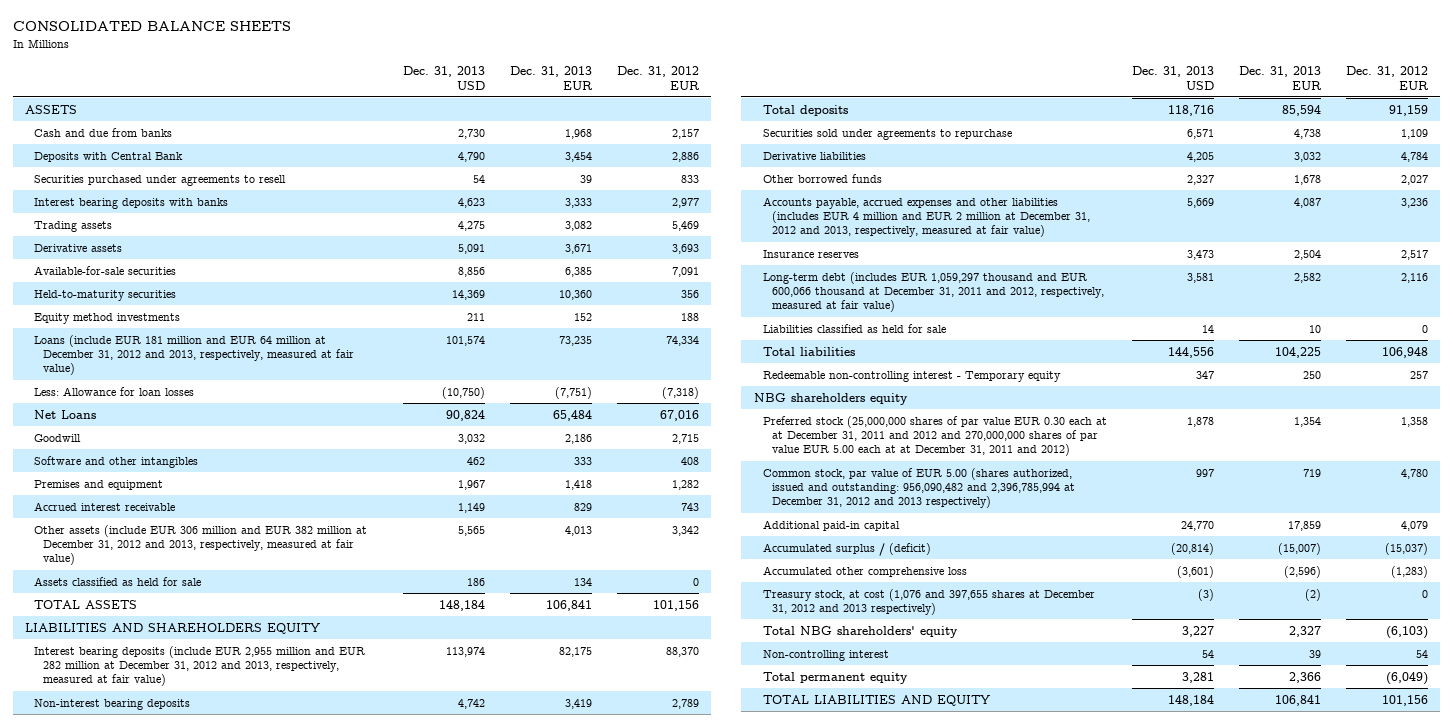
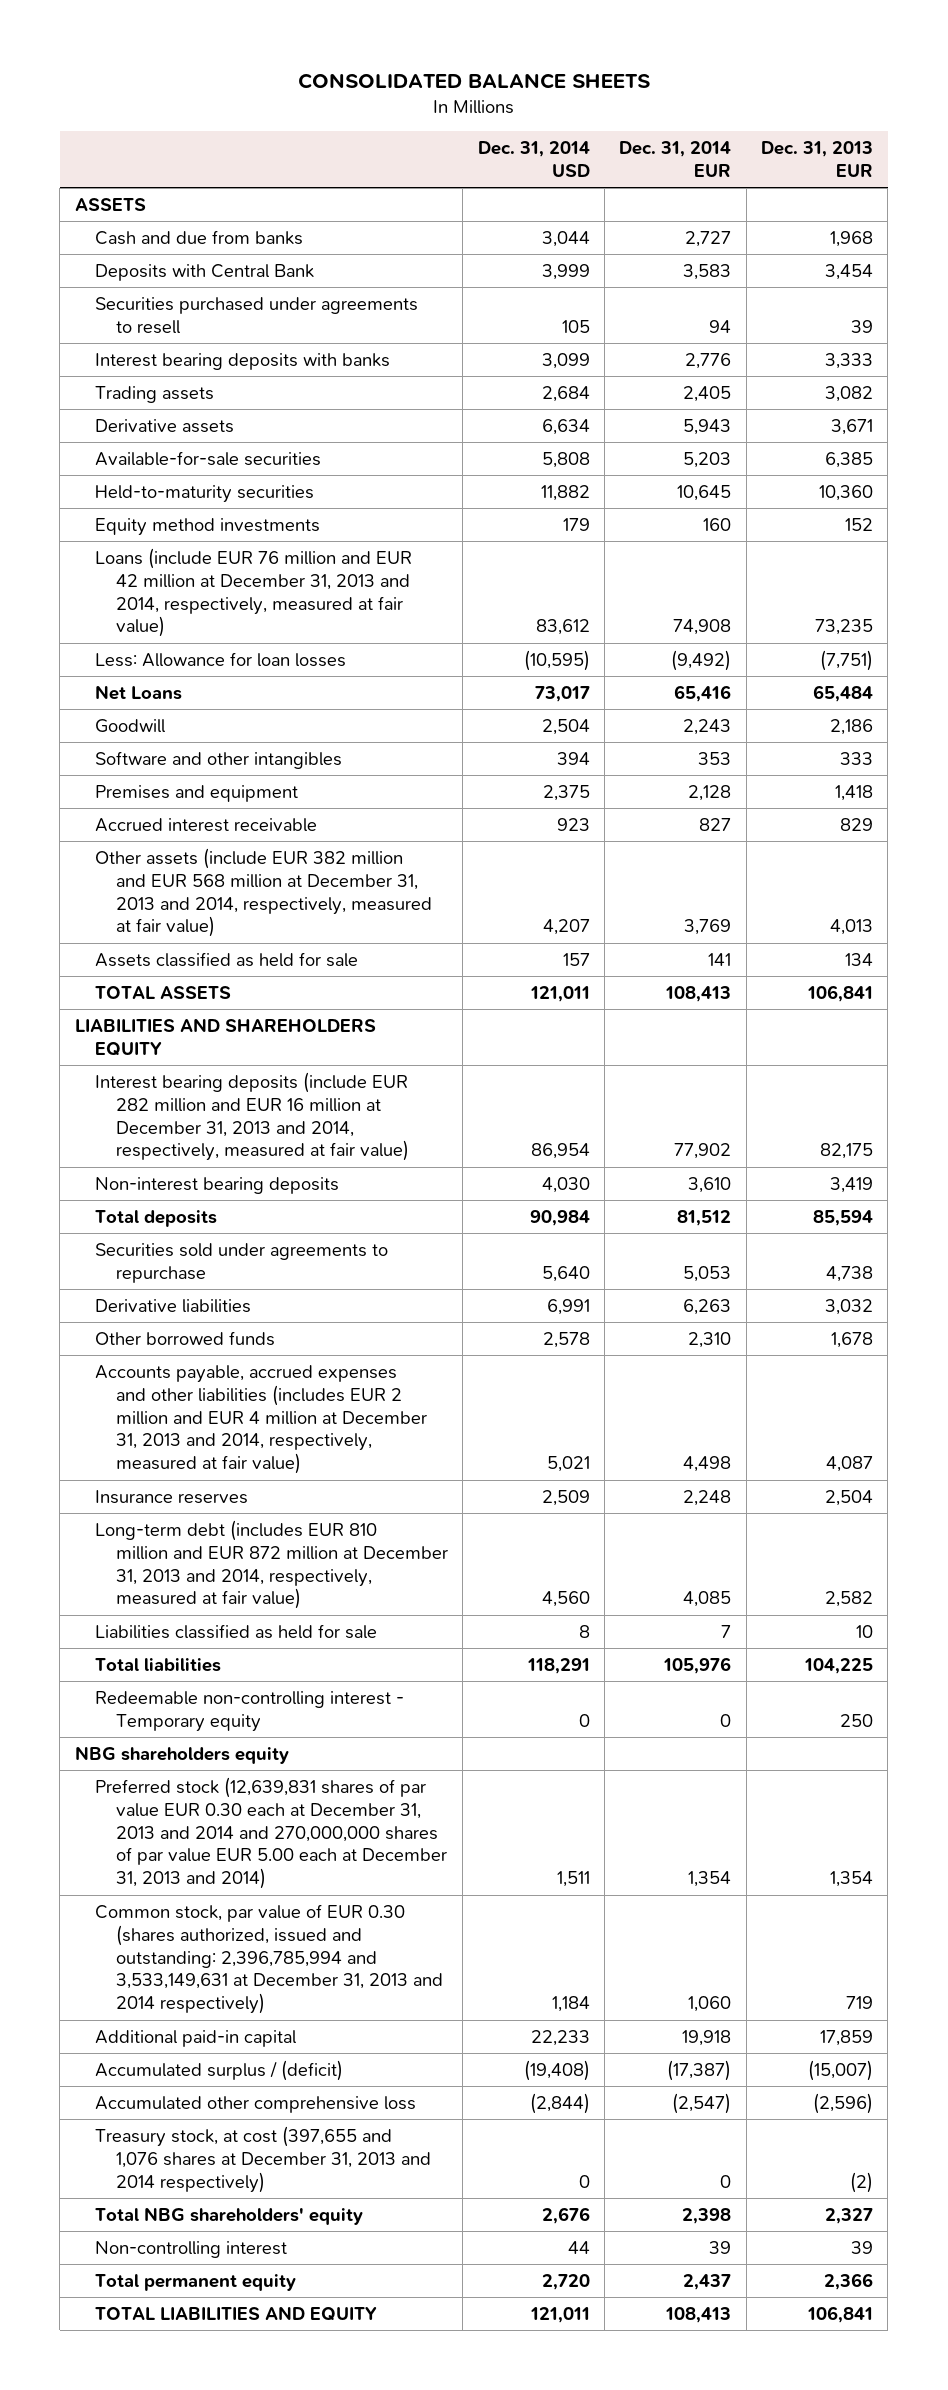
- | Dec. 31, 2013 USD | Dec. 31, 2013 EUR | Dec. 31, 2012 EUR
+ | Dec. 31, 2014 USD | Dec. 31, 2014 EUR | Dec. 31, 2013 EUR
- Loans (include EUR 181 million and EUR 64 million at December 31, 2012 and 2013, respectively, measured at fair value) | 101,574 | 73,235 | 74,334
+ Loans (include EUR 76 million and EUR 42 million at December 31, 2013 and 2014, respectively, measured at fair value) | 83,612 | 74,908 | 73,235
- Other assets (include EUR 306 million and EUR 382 million at December 31, 2012 and 2013, respectively, measured at fair value) | 5,565 | 4,013 | 3,342
+ Other assets (include EUR 382 million and EUR 568 million at December 31, 2013 and 2014, respectively, measured at fair value) | 4,207 | 3,769 | 4,013
- Interest bearing deposits (include EUR 2,955 million and EUR 282 million at December 31, 2012 and 2013, respectively, measured at fair value) | 113,974 | 82,175 | 88,370
+ Interest bearing deposits (include EUR 282 million and EUR 16 million at December 31, 2013 and 2014, respectively, measured at fair value) | 86,954 | 77,902 | 82,175
- Accounts payable, accrued expenses and other liabilities (includes EUR 4 million and EUR 2 million at December 31, 2012 and 2013, respectively, measured at fair value) | 5,669 | 4,087 | 3,236
+ Accounts payable, accrued expenses and other liabilities (includes EUR 2 million and EUR 4 million at December 31, 2013 and 2014, respectively, measured at fair value) | 5,021 | 4,498 | 4,087
- Long-term debt (includes EUR 1,059,297 thousand and EUR 600,066 thousand at December 31, 2011 and 2012, respectively, measured at fair value) | 3,581 | 2,582 | 2,116
+ Long-term debt (includes EUR 810 million and EUR 872 million at December 31, 2013 and 2014, respectively, measured at fair value) | 4,560 | 4,085 | 2,582
- Preferred stock (25,000,000 shares of par value EUR 0.30 each at at December 31, 2011 and 2012 and 270,000,000 shares of par value EUR 5.00 each at at December 31, 2011 and 2012) | 1,878 | 1,354 | 1,358
- Common stock, par value of EUR 5.00 (shares authorized, issued and outstanding: 956,090,482 and 2,396,785,994 at December 31, 2012 and 2013 respectively) | 997 | 719 | 4,780
+ Preferred stock (12,639,831 shares of par value EUR 0.30 each at December 31, 2013 and 2014 and 270,000,000 shares of par value EUR 5.00 each at December 31, 2013 and 2014) | 1,511 | 1,354 | 1,354
+ Common stock, par value of EUR 0.30 (shares authorized, issued and outstanding: 2,396,785,994 and 3,533,149,631 at December 31, 2013 and 2014 respectively) | 1,184 | 1,060 | 719
- Treasury stock, at cost (1,076 and 397,655 shares at December 31, 2012 and 2013 respectively) | (3) | (2) | 0
+ Treasury stock, at cost (397,655 and 1,076 shares at December 31, 2013 and 2014 respectively) | 0 | 0 | (2)

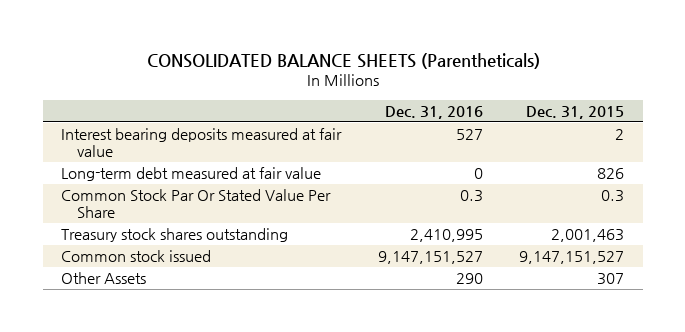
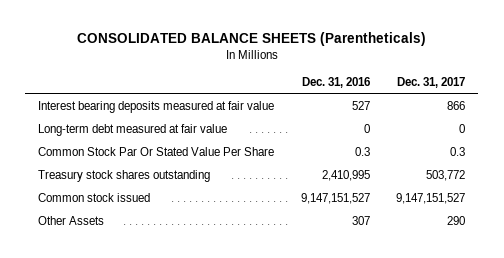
- | Dec. 31, 2016 | Dec. 31, 2015
+ | Dec. 31, 2016 | Dec. 31, 2017
- Other Assets | 290 | 307
+ Other Assets | 307 | 290

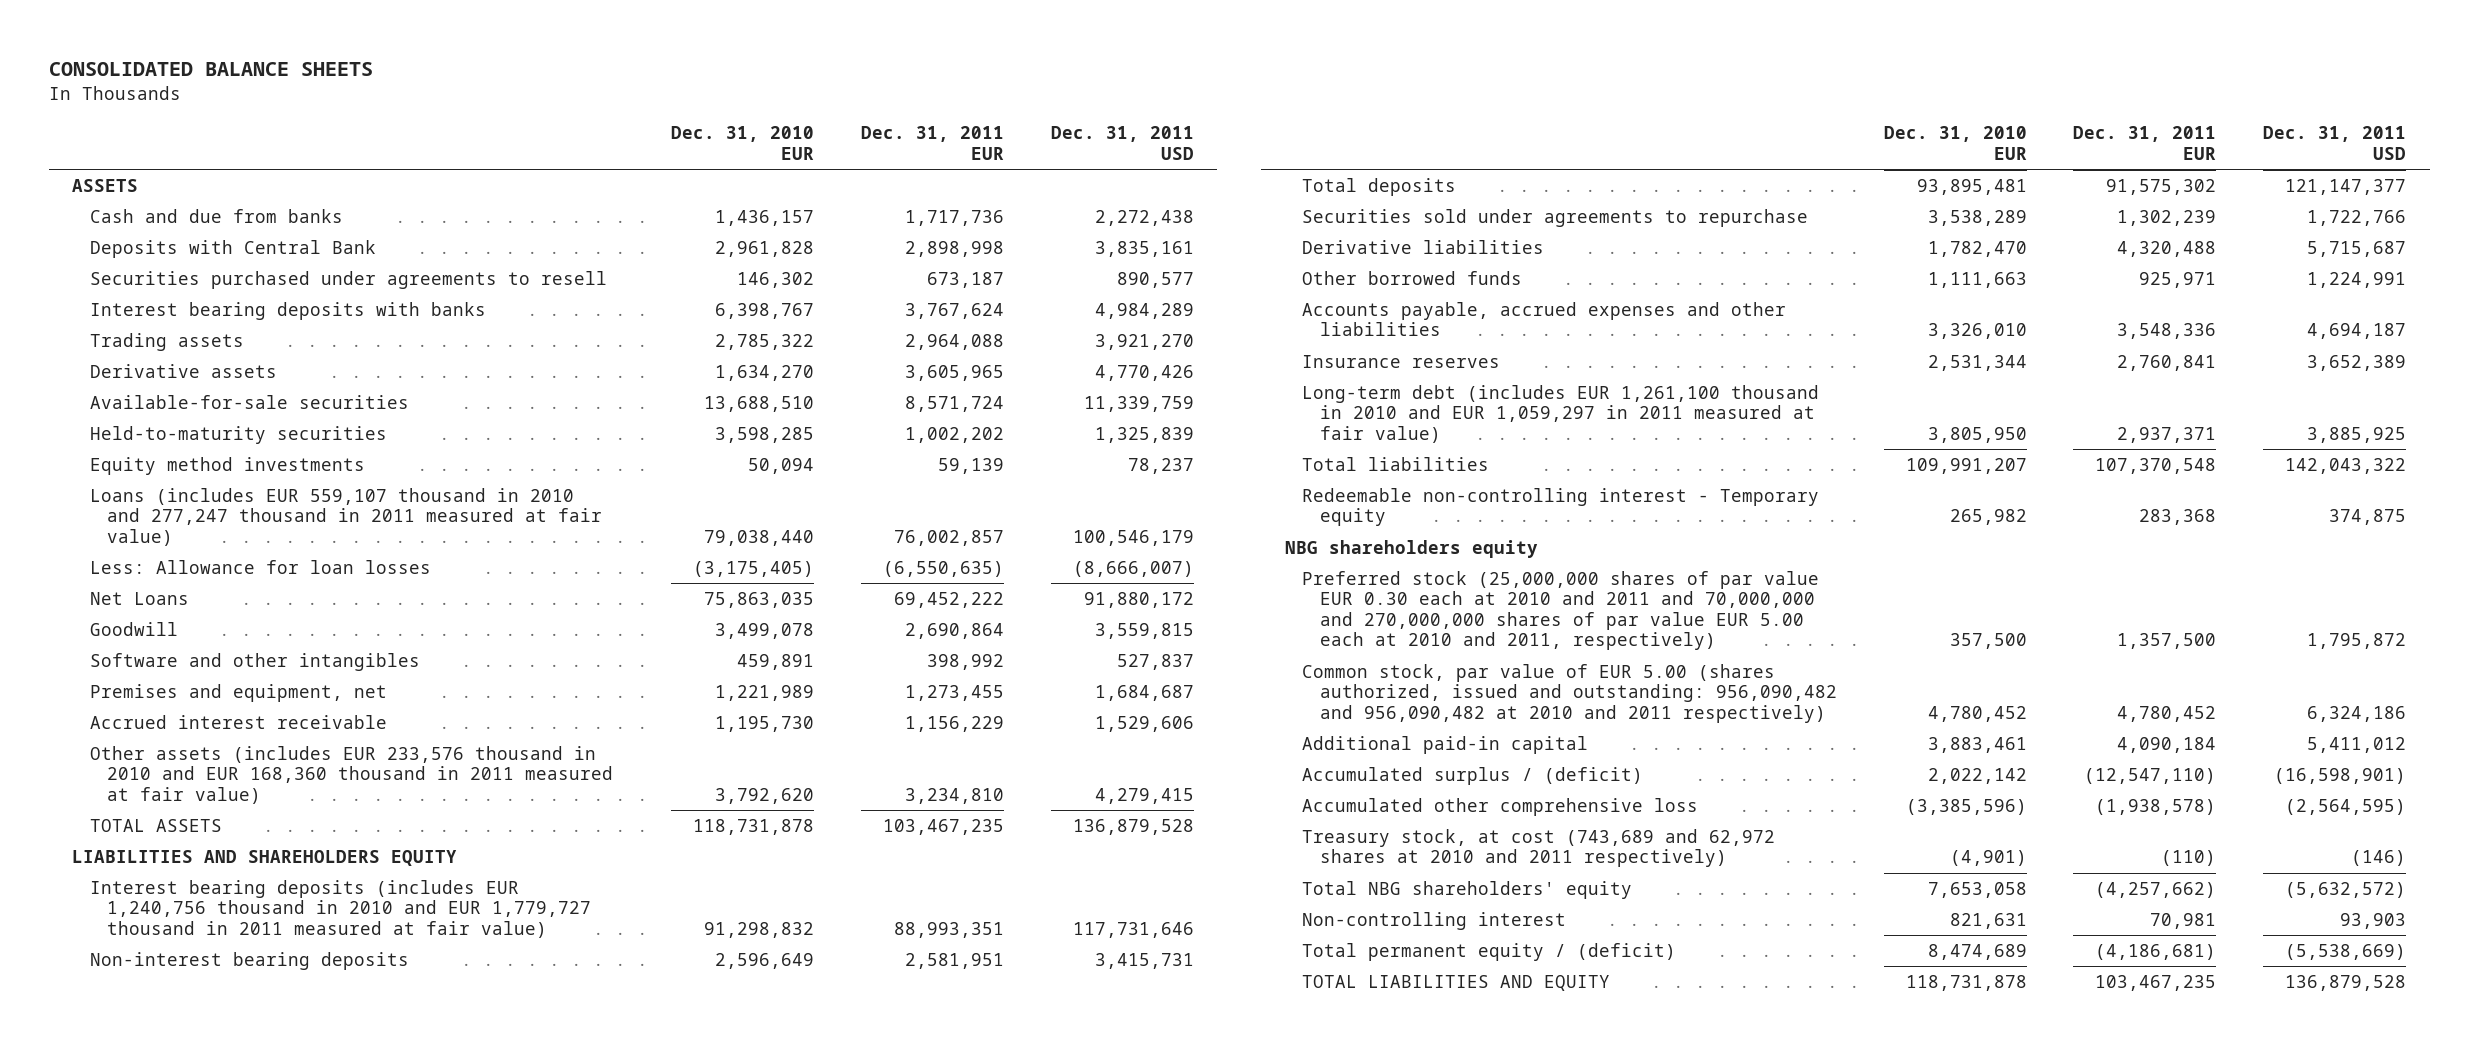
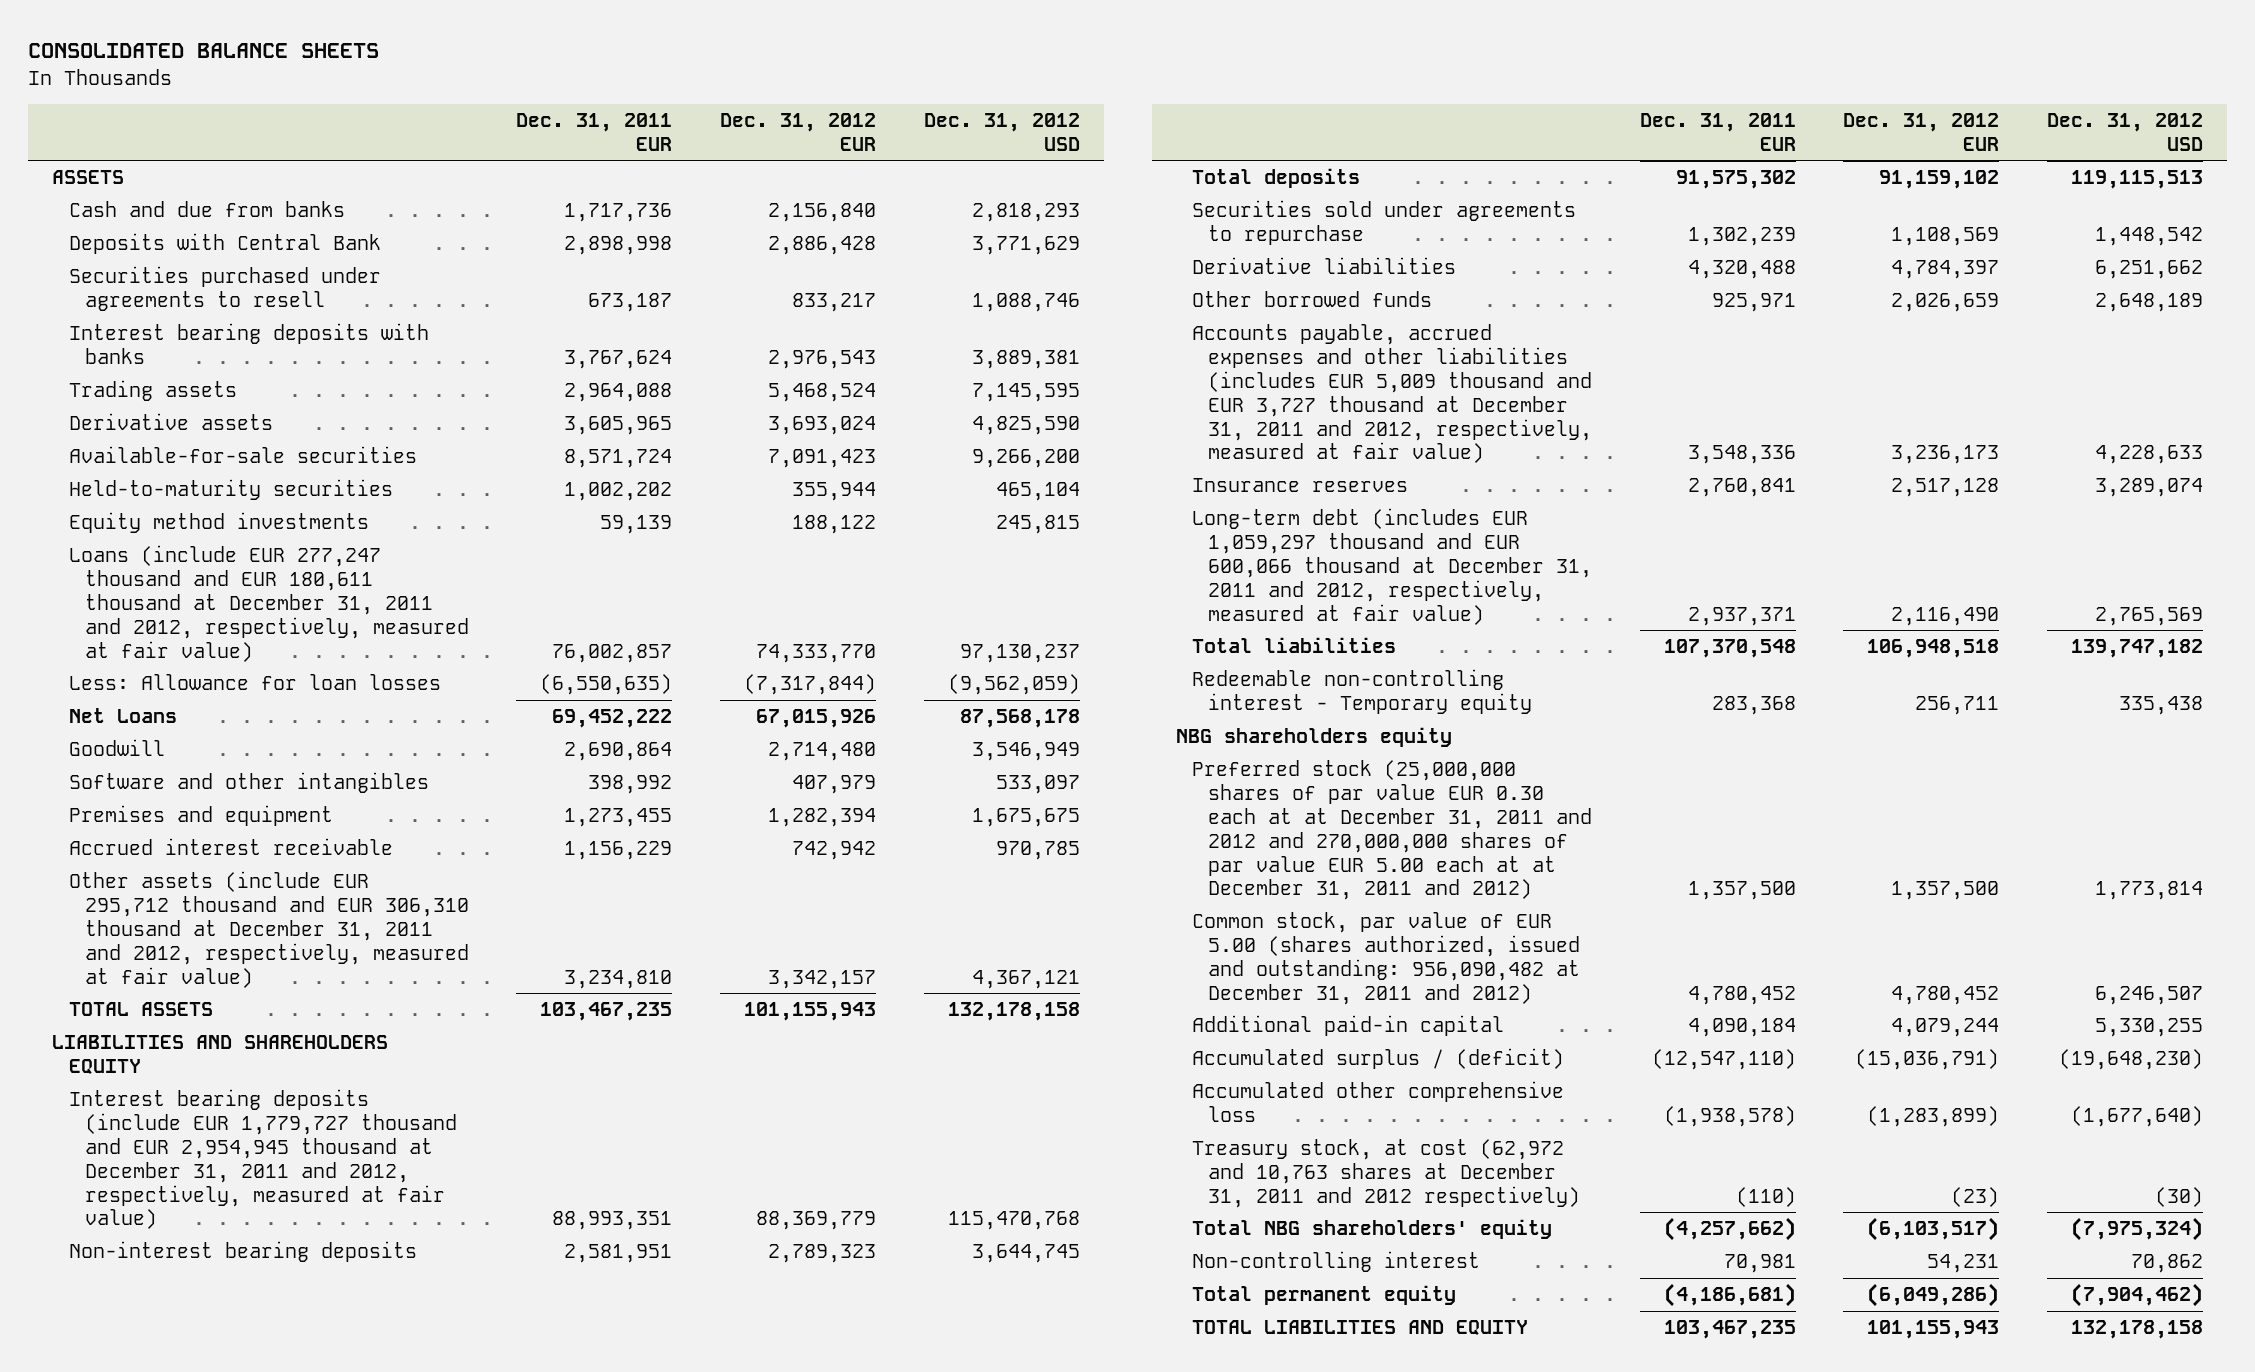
- | Dec. 31, 2010 EUR | Dec. 31, 2011 EUR | Dec. 31, 2011 USD
+ | Dec. 31, 2011 EUR | Dec. 31, 2012 EUR | Dec. 31, 2012 USD
- Loans (includes EUR 559,107 thousand in 2010 and 277,247 thousand in 2011 measured at fair value) | 79,038,440 | 76,002,857 | 100,546,179
+ Loans (include EUR 277,247 thousand and EUR 180,611 thousand at December 31, 2011 and 2012, respectively, measured at fair value) | 76,002,857 | 74,333,770 | 97,130,237
- Premises and equipment, net | 1,221,989 | 1,273,455 | 1,684,687
+ Premises and equipment | 1,273,455 | 1,282,394 | 1,675,675
- Other assets (includes EUR 233,576 thousand in 2010 and EUR 168,360 thousand in 2011 measured at fair value) | 3,792,620 | 3,234,810 | 4,279,415
+ Other assets (include EUR 295,712 thousand and EUR 306,310 thousand at December 31, 2011 and 2012, respectively, measured at fair value) | 3,234,810 | 3,342,157 | 4,367,121
- Interest bearing deposits (includes EUR 1,240,756 thousand in 2010 and EUR 1,779,727 thousand in 2011 measured at fair value) | 91,298,832 | 88,993,351 | 117,731,646
+ Interest bearing deposits (include EUR 1,779,727 thousand and EUR 2,954,945 thousand at December 31, 2011 and 2012, respectively, measured at fair value) | 88,993,351 | 88,369,779 | 115,470,768
- Accounts payable, accrued expenses and other liabilities | 3,326,010 | 3,548,336 | 4,694,187
+ Accounts payable, accrued expenses and other liabilities (includes EUR 5,009 thousand and EUR 3,727 thousand at December 31, 2011 and 2012, respectively, measured at fair value) | 3,548,336 | 3,236,173 | 4,228,633
- Long-term debt (includes EUR 1,261,100 thousand in 2010 and EUR 1,059,297 in 2011 measured at fair value) | 3,805,950 | 2,937,371 | 3,885,925
+ Long-term debt (includes EUR 1,059,297 thousand and EUR 600,066 thousand at December 31, 2011 and 2012, respectively, measured at fair value) | 2,937,371 | 2,116,490 | 2,765,569
- Preferred stock (25,000,000 shares of par value EUR 0.30 each at 2010 and 2011 and 70,000,000 and 270,000,000 shares of par value EUR 5.00 each at 2010 and 2011, respectively) | 357,500 | 1,357,500 | 1,795,872
- Common stock, par value of EUR 5.00 (shares authorized, issued and outstanding: 956,090,482 and 956,090,482 at 2010 and 2011 respectively) | 4,780,452 | 4,780,452 | 6,324,186
+ Preferred stock (25,000,000 shares of par value EUR 0.30 each at at December 31, 2011 and 2012 and 270,000,000 shares of par value EUR 5.00 each at at December 31, 2011 and 2012) | 1,357,500 | 1,357,500 | 1,773,814
+ Common stock, par value of EUR 5.00 (shares authorized, issued and outstanding: 956,090,482 at December 31, 2011 and 2012) | 4,780,452 | 4,780,452 | 6,246,507
- Treasury stock, at cost (743,689 and 62,972 shares at 2010 and 2011 respectively) | (4,901) | (110) | (146)
+ Treasury stock, at cost (62,972 and 10,763 shares at December 31, 2011 and 2012 respectively) | (110) | (23) | (30)
- Total permanent equity / (deficit) | 8,474,689 | (4,186,681) | (5,538,669)
+ Total permanent equity | (4,186,681) | (6,049,286) | (7,904,462)

